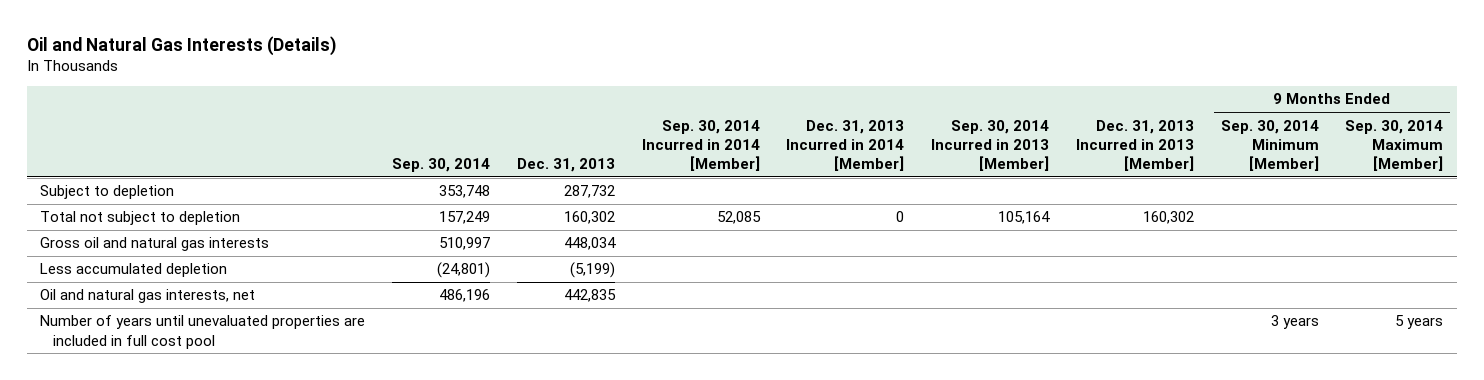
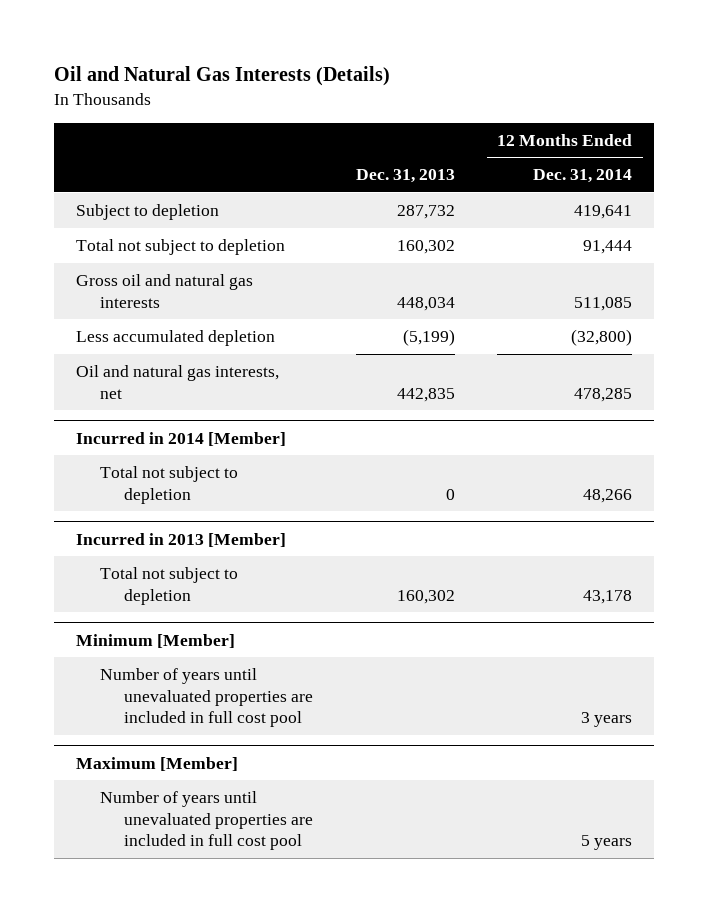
- | Sep. 30, 2014 | Dec. 31, 2013 | Sep. 30, 2014 Incurred in 2014 [Member] | Dec. 31, 2013 Incurred in 2014 [Member] | Sep. 30, 2014 Incurred in 2013 [Member] | Dec. 31, 2013 Incurred in 2013 [Member] | 9 Months Ended Sep. 30, 2014 Minimum [Member] | 9 Months Ended Sep. 30, 2014 Maximum [Member]
+ | Dec. 31, 2013 | 12 Months Ended Dec. 31, 2014
+ Incurred in 2014 [Member]
+ Total not subject to depletion | 0 | 48,266
+ Incurred in 2013 [Member]
+ Total not subject to depletion | 160,302 | 43,178
+ Minimum [Member]
+ Maximum [Member]
+ Number of years until unevaluated properties are included in full cost pool | | 5 years

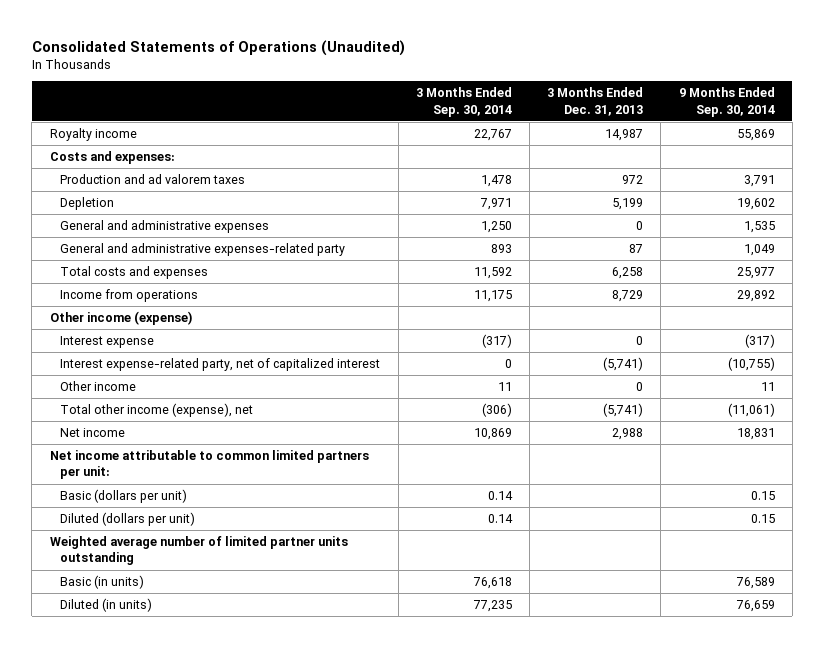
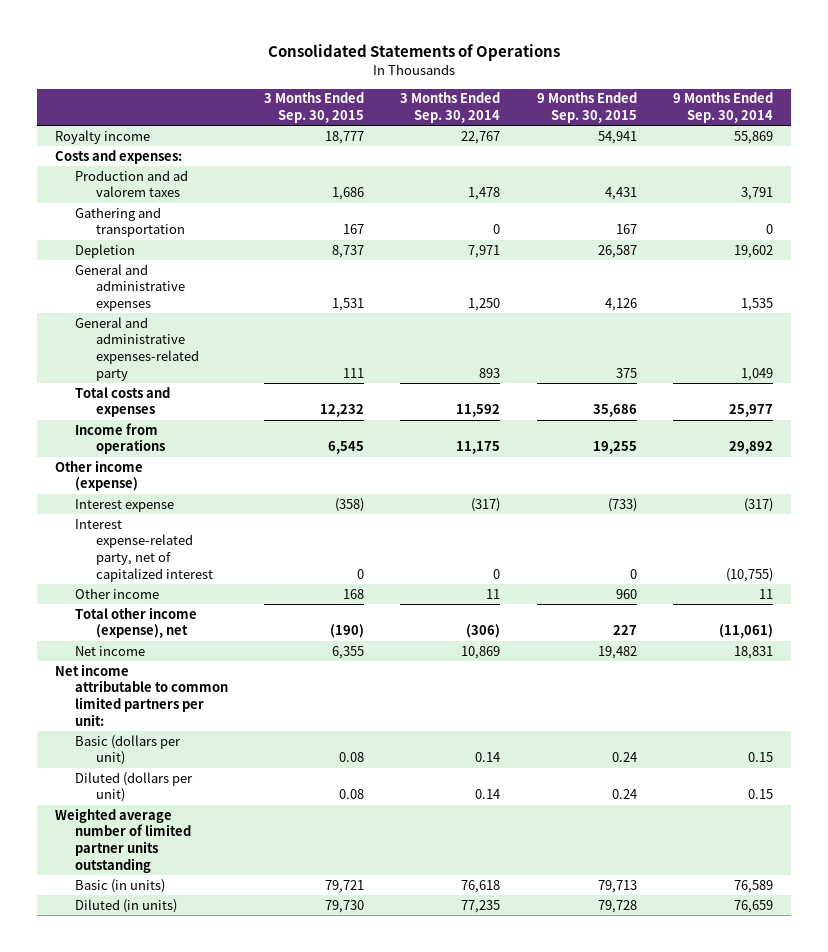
- Consolidated Statements of Operations (Unaudited)
+ Consolidated Statements of Operations
- | 3 Months Ended Sep. 30, 2014 | 3 Months Ended Dec. 31, 2013 | 9 Months Ended Sep. 30, 2014
+ | 3 Months Ended Sep. 30, 2015 | 3 Months Ended Sep. 30, 2014 | 9 Months Ended Sep. 30, 2015 | 9 Months Ended Sep. 30, 2014
+ Gathering and transportation | 167 | 0 | 167 | 0

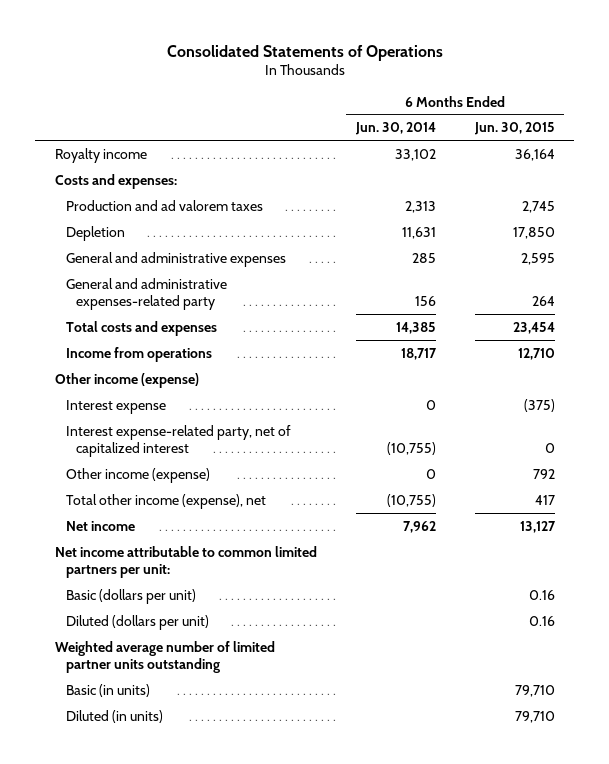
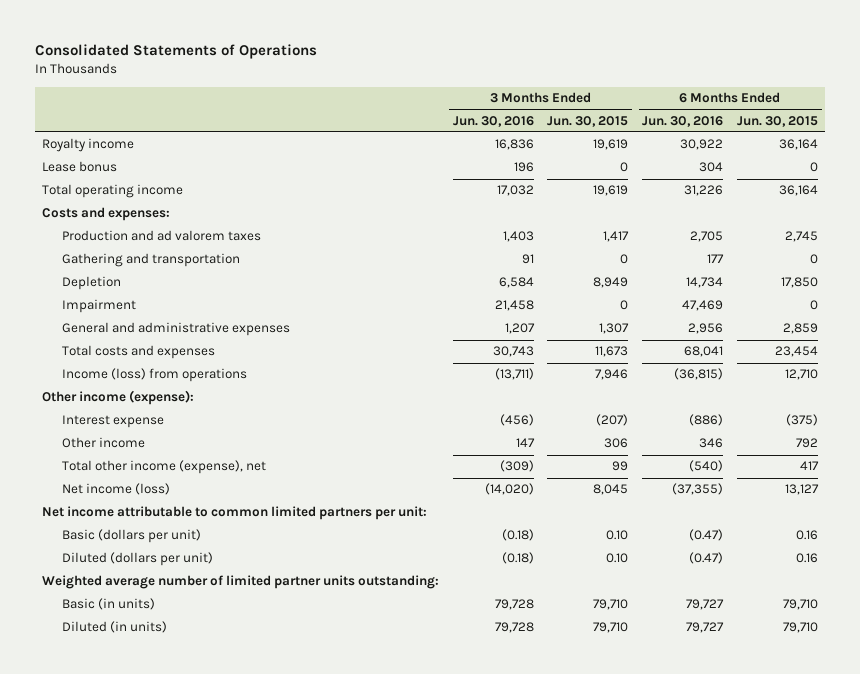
- | 6 Months Ended Jun. 30, 2014 | 6 Months Ended Jun. 30, 2015
+ | 3 Months Ended Jun. 30, 2016 | 3 Months Ended Jun. 30, 2015 | 6 Months Ended Jun. 30, 2016 | 6 Months Ended Jun. 30, 2015
+ Lease bonus | 196 | 0 | 304 | 0
+ Total operating income | 17,032 | 19,619 | 31,226 | 36,164
+ Gathering and transportation | 91 | 0 | 177 | 0
- General and administrative expenses | 285 | 2,595
- General and administrative expenses-related party | 156 | 264
+ Impairment | 21,458 | 0 | 47,469 | 0
+ General and administrative expenses | 1,207 | 1,307 | 2,956 | 2,859
- Income from operations | 18,717 | 12,710
- Other income (expense)
+ Income (loss) from operations | (13,711) | 7,946 | (36,815) | 12,710
+ Other income (expense):
- Interest expense-related party, net of capitalized interest | (10,755) | 0
- Other income (expense) | 0 | 792
+ Other income | 147 | 306 | 346 | 792
- Net income | 7,962 | 13,127
+ Net income (loss) | (14,020) | 8,045 | (37,355) | 13,127
- Weighted average number of limited partner units outstanding
+ Weighted average number of limited partner units outstanding:

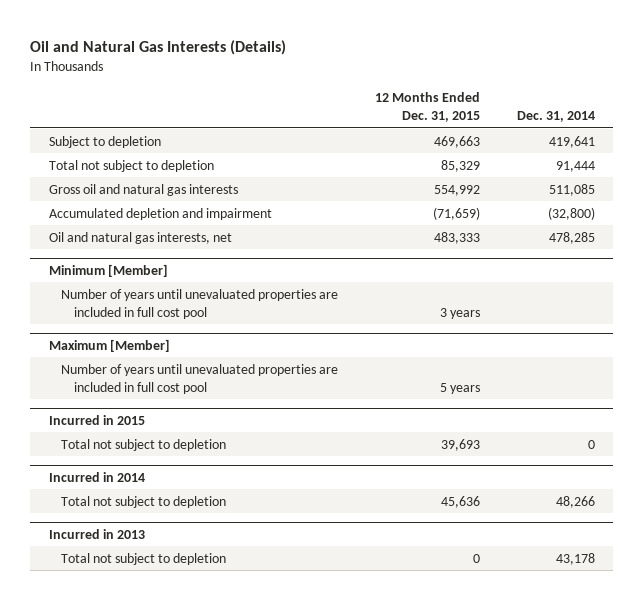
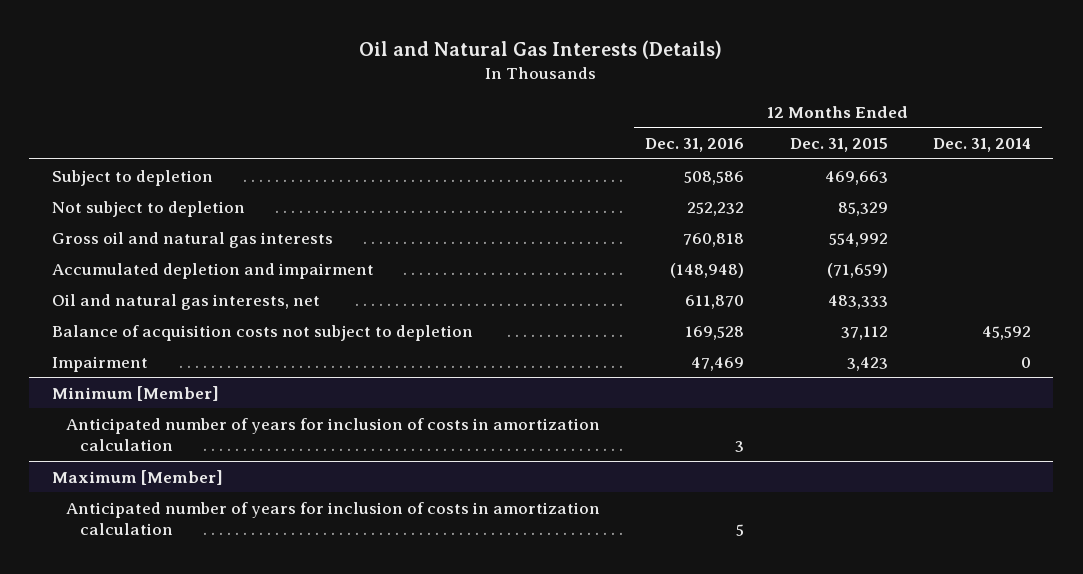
- | 12 Months Ended Dec. 31, 2015 | Dec. 31, 2014
+ | 12 Months Ended Dec. 31, 2016 | 12 Months Ended Dec. 31, 2015 | 12 Months Ended Dec. 31, 2014
- Total not subject to depletion | 85,329 | 91,444
+ Not subject to depletion | 252,232 | 85,329 |
+ Balance of acquisition costs not subject to depletion | 169,528 | 37,112 | 45,592
+ Impairment | 47,469 | 3,423 | 0
@ Minimum [Member]
- Number of years until unevaluated properties are included in full cost pool | 3 years |
+ Anticipated number of years for inclusion of costs in amortization calculation | 3 | |
@ Maximum [Member]
- Number of years until unevaluated properties are included in full cost pool | 5 years |
- Incurred in 2015
- Total not subject to depletion | 39,693 | 0
- Incurred in 2014
- Total not subject to depletion | 45,636 | 48,266
- Incurred in 2013
- Total not subject to depletion | 0 | 43,178
@ Maximum [Member]
+ Anticipated number of years for inclusion of costs in amortization calculation | 5 | |

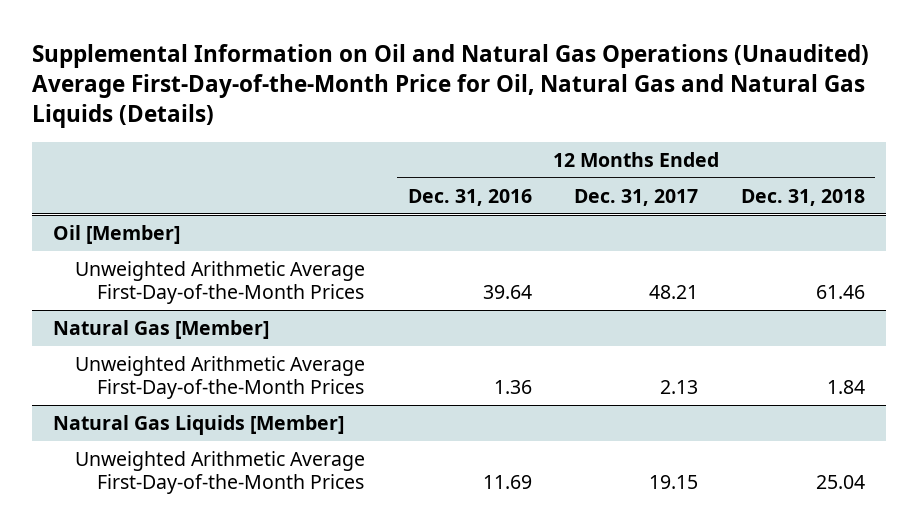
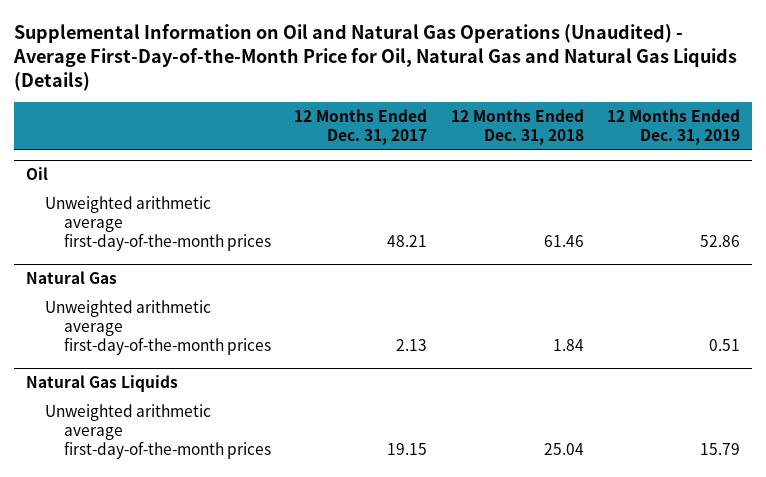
- Supplemental Information on Oil and Natural Gas Operations (Unaudited) Average First-Day-of-the-Month Price for Oil, Natural Gas and Natural Gas Liquids (Details)
+ Supplemental Information on Oil and Natural Gas Operations (Unaudited) - Average First-Day-of-the-Month Price for Oil, Natural Gas and Natural Gas Liquids (Details)
- | 12 Months Ended Dec. 31, 2016 | 12 Months Ended Dec. 31, 2017 | 12 Months Ended Dec. 31, 2018
+ | 12 Months Ended Dec. 31, 2017 | 12 Months Ended Dec. 31, 2018 | 12 Months Ended Dec. 31, 2019
- Oil [Member]
- Unweighted Arithmetic Average First-Day-of-the-Month Prices | 39.64 | 48.21 | 61.46
- Natural Gas [Member]
- Unweighted Arithmetic Average First-Day-of-the-Month Prices | 1.36 | 2.13 | 1.84
- Natural Gas Liquids [Member]
- Unweighted Arithmetic Average First-Day-of-the-Month Prices | 11.69 | 19.15 | 25.04
+ Oil
+ Unweighted arithmetic average first-day-of-the-month prices | 48.21 | 61.46 | 52.86
+ Natural Gas
+ Unweighted arithmetic average first-day-of-the-month prices | 2.13 | 1.84 | 0.51
+ Natural Gas Liquids
+ Unweighted arithmetic average first-day-of-the-month prices | 19.15 | 25.04 | 15.79

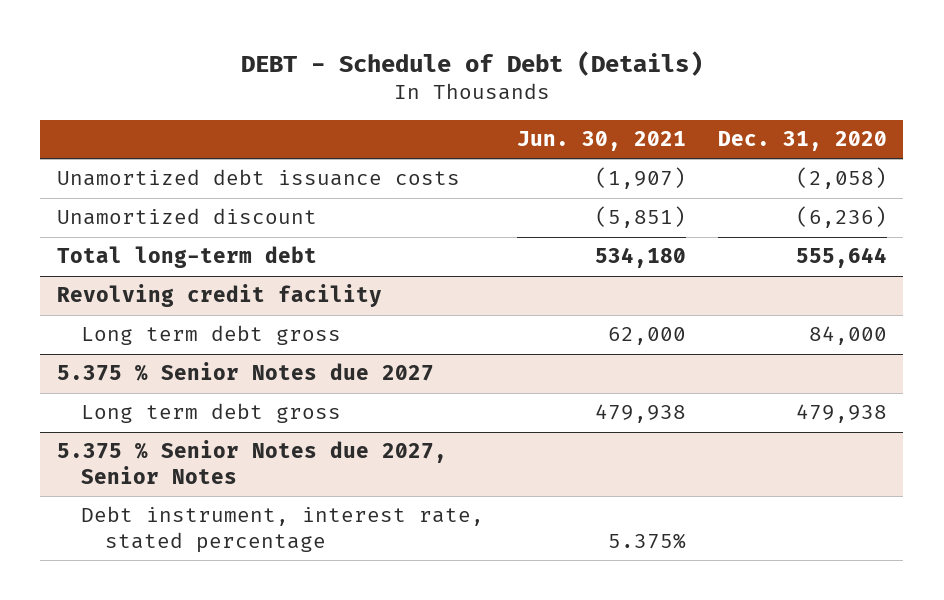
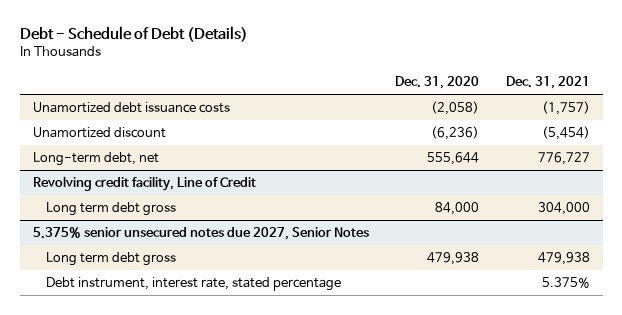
- DEBT - Schedule of Debt (Details)
+ Debt - Schedule of Debt (Details)
- | Jun. 30, 2021 | Dec. 31, 2020
+ | Dec. 31, 2020 | Dec. 31, 2021
- Total long-term debt | 534,180 | 555,644
- Revolving credit facility
+ Long-term debt, net | 555,644 | 776,727
+ Revolving credit facility, Line of Credit
- 5.375 % Senior Notes due 2027
+ 5.375% senior unsecured notes due 2027, Senior Notes
- 5.375 % Senior Notes due 2027, Senior Notes

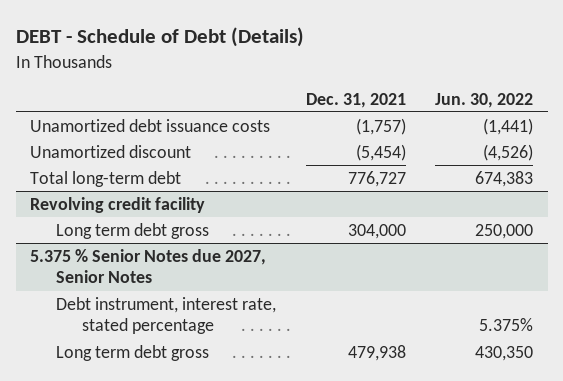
- Debt - Schedule of Debt (Details)
+ DEBT - Schedule of Debt (Details)
- | Dec. 31, 2020 | Dec. 31, 2021
+ | Dec. 31, 2021 | Jun. 30, 2022
- Long-term debt, net | 555,644 | 776,727
- Revolving credit facility, Line of Credit
+ Total long-term debt | 776,727 | 674,383
+ Revolving credit facility
- 5.375% senior unsecured notes due 2027, Senior Notes
+ 5.375 % Senior Notes due 2027, Senior Notes
+ Debt instrument, interest rate, stated percentage | | 5.375%
- Debt instrument, interest rate, stated percentage | | 5.375%

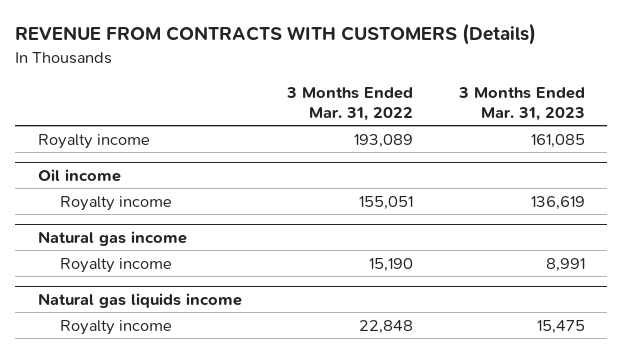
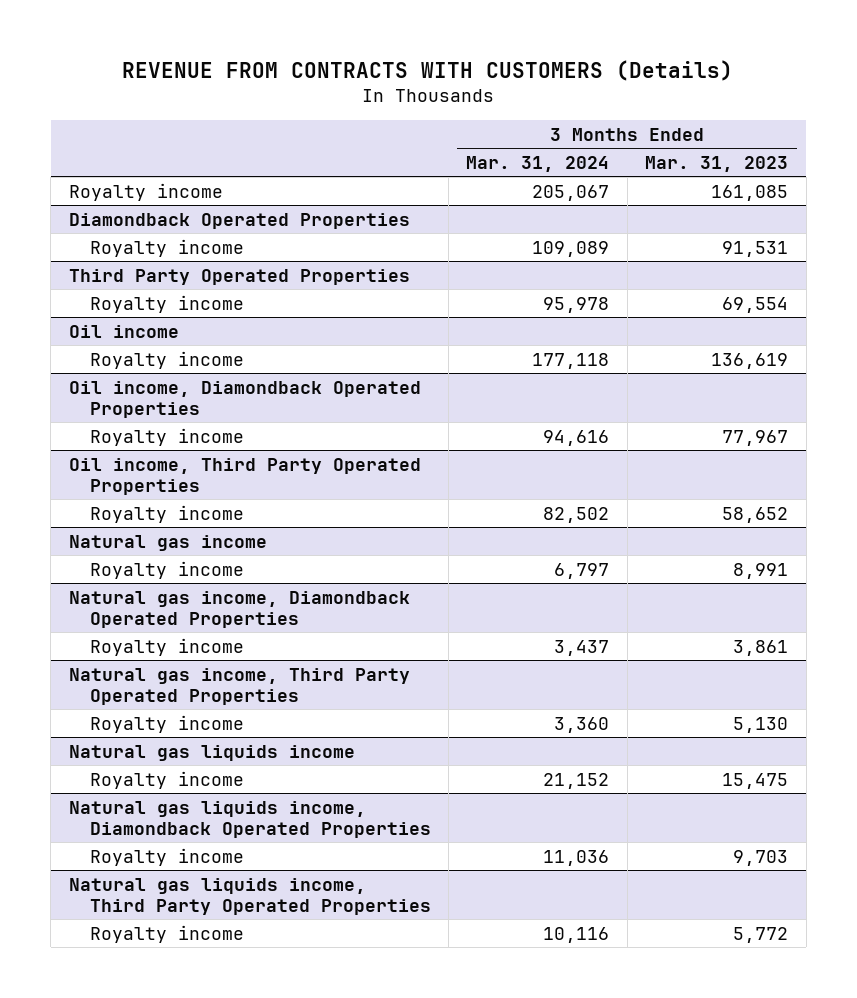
- | 3 Months Ended Mar. 31, 2022 | 3 Months Ended Mar. 31, 2023
+ | 3 Months Ended Mar. 31, 2024 | 3 Months Ended Mar. 31, 2023
+ Diamondback Operated Properties
+ Royalty income | 109,089 | 91,531
+ Third Party Operated Properties
+ Royalty income | 95,978 | 69,554
+ Oil income, Diamondback Operated Properties
+ Royalty income | 94,616 | 77,967
+ Oil income, Third Party Operated Properties
+ Royalty income | 82,502 | 58,652
+ Natural gas income, Diamondback Operated Properties
+ Royalty income | 3,437 | 3,861
+ Natural gas income, Third Party Operated Properties
+ Royalty income | 3,360 | 5,130
+ Natural gas liquids income, Diamondback Operated Properties
+ Royalty income | 11,036 | 9,703
+ Natural gas liquids income, Third Party Operated Properties
+ Royalty income | 10,116 | 5,772

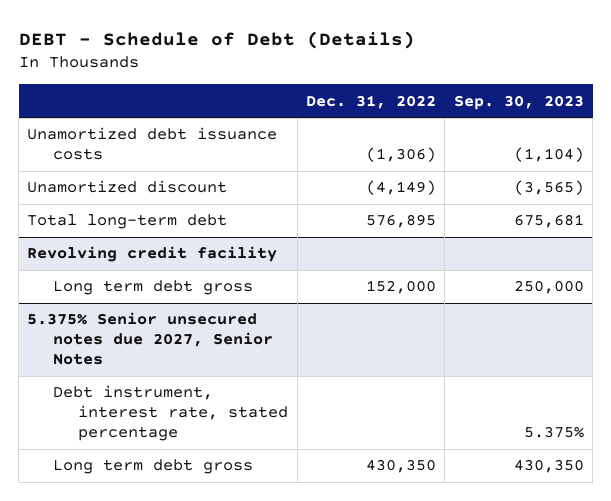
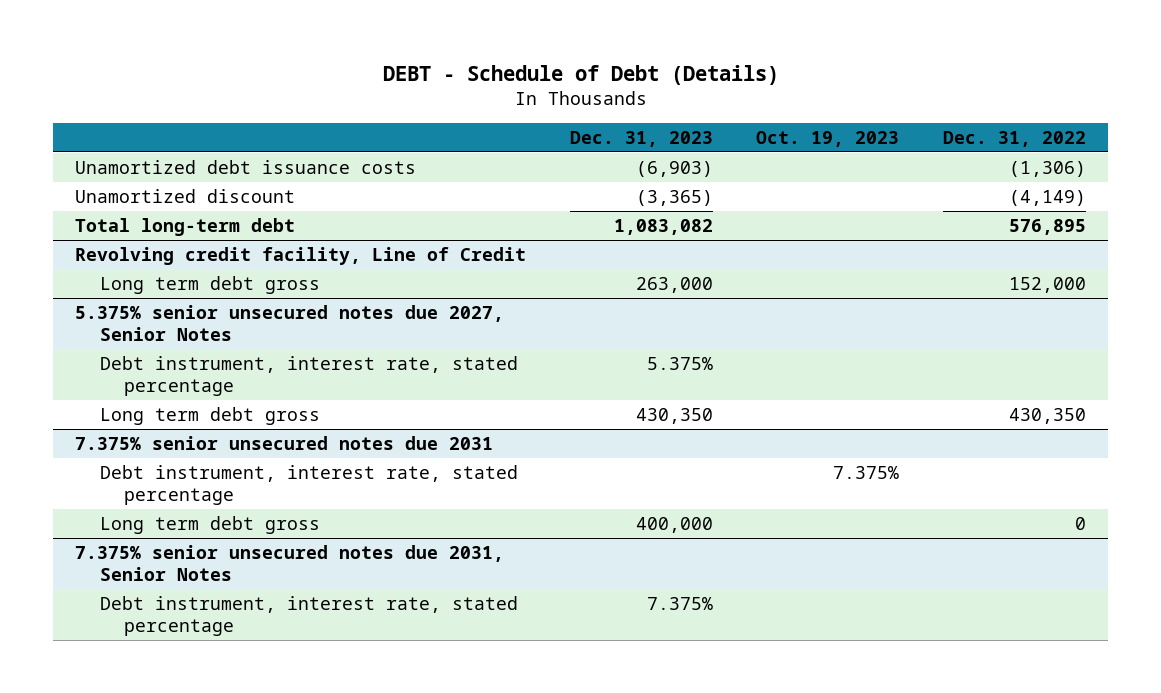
- | Dec. 31, 2022 | Sep. 30, 2023
+ | Dec. 31, 2023 | Oct. 19, 2023 | Dec. 31, 2022
- Revolving credit facility
+ Revolving credit facility, Line of Credit
- 5.375% Senior unsecured notes due 2027, Senior Notes
+ 5.375% senior unsecured notes due 2027, Senior Notes
+ 7.375% senior unsecured notes due 2031
+ Debt instrument, interest rate, stated percentage | | 7.375% |
+ Long term debt gross | 400,000 | | 0
+ 7.375% senior unsecured notes due 2031, Senior Notes
+ Debt instrument, interest rate, stated percentage | 7.375% | |

